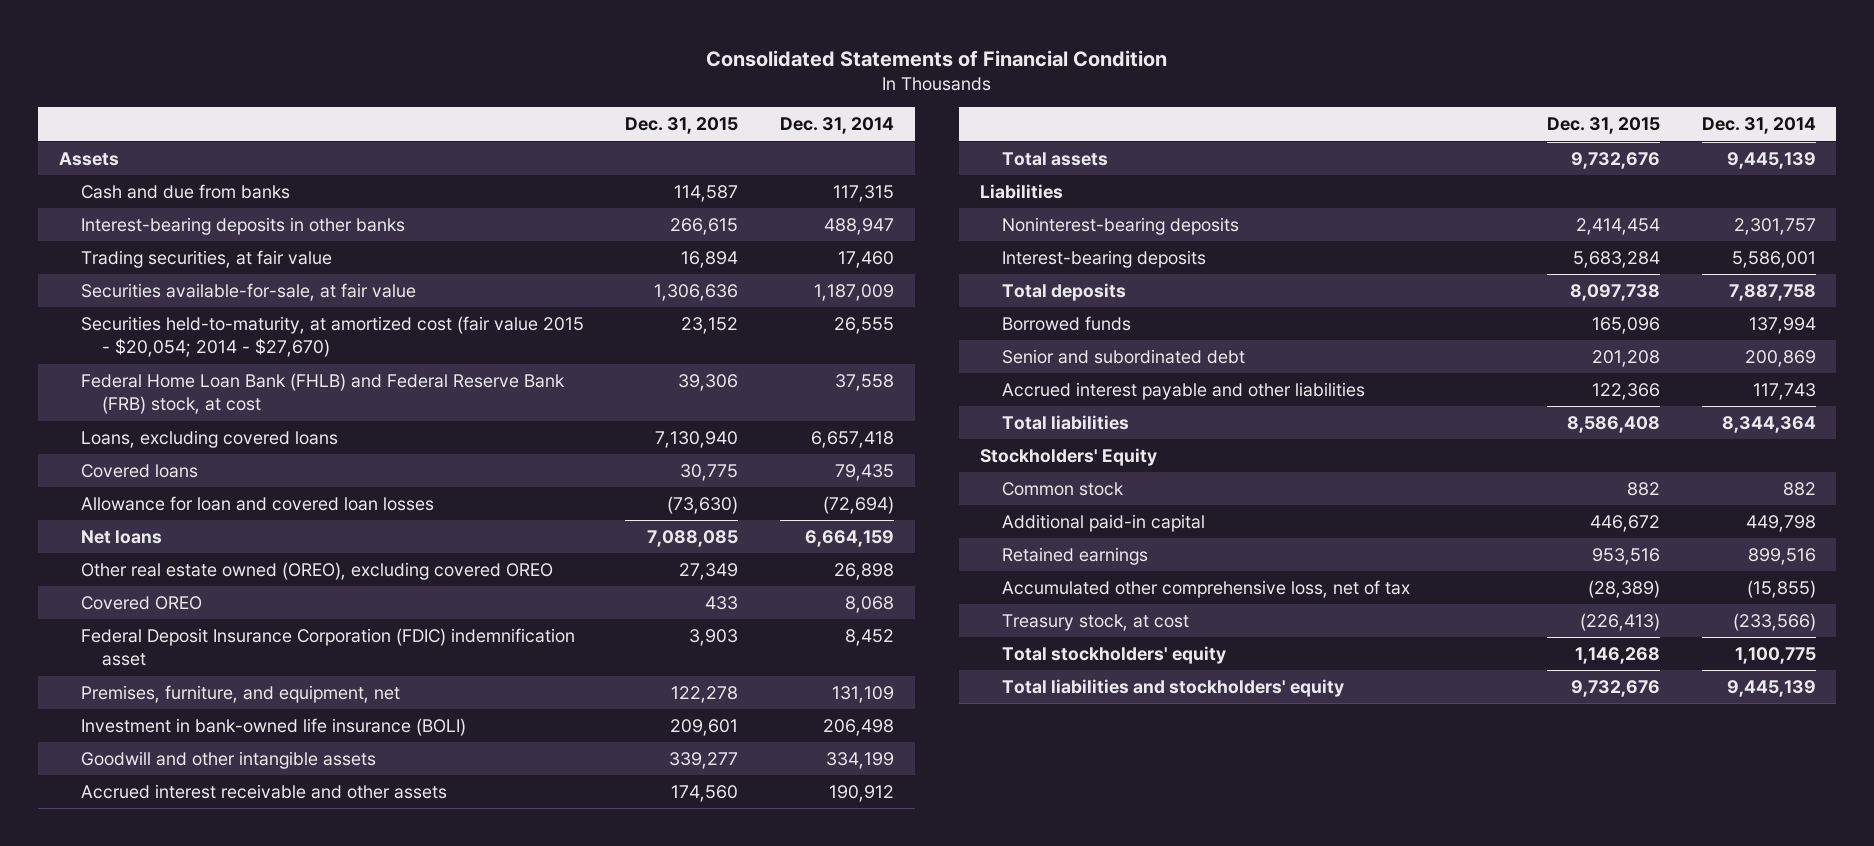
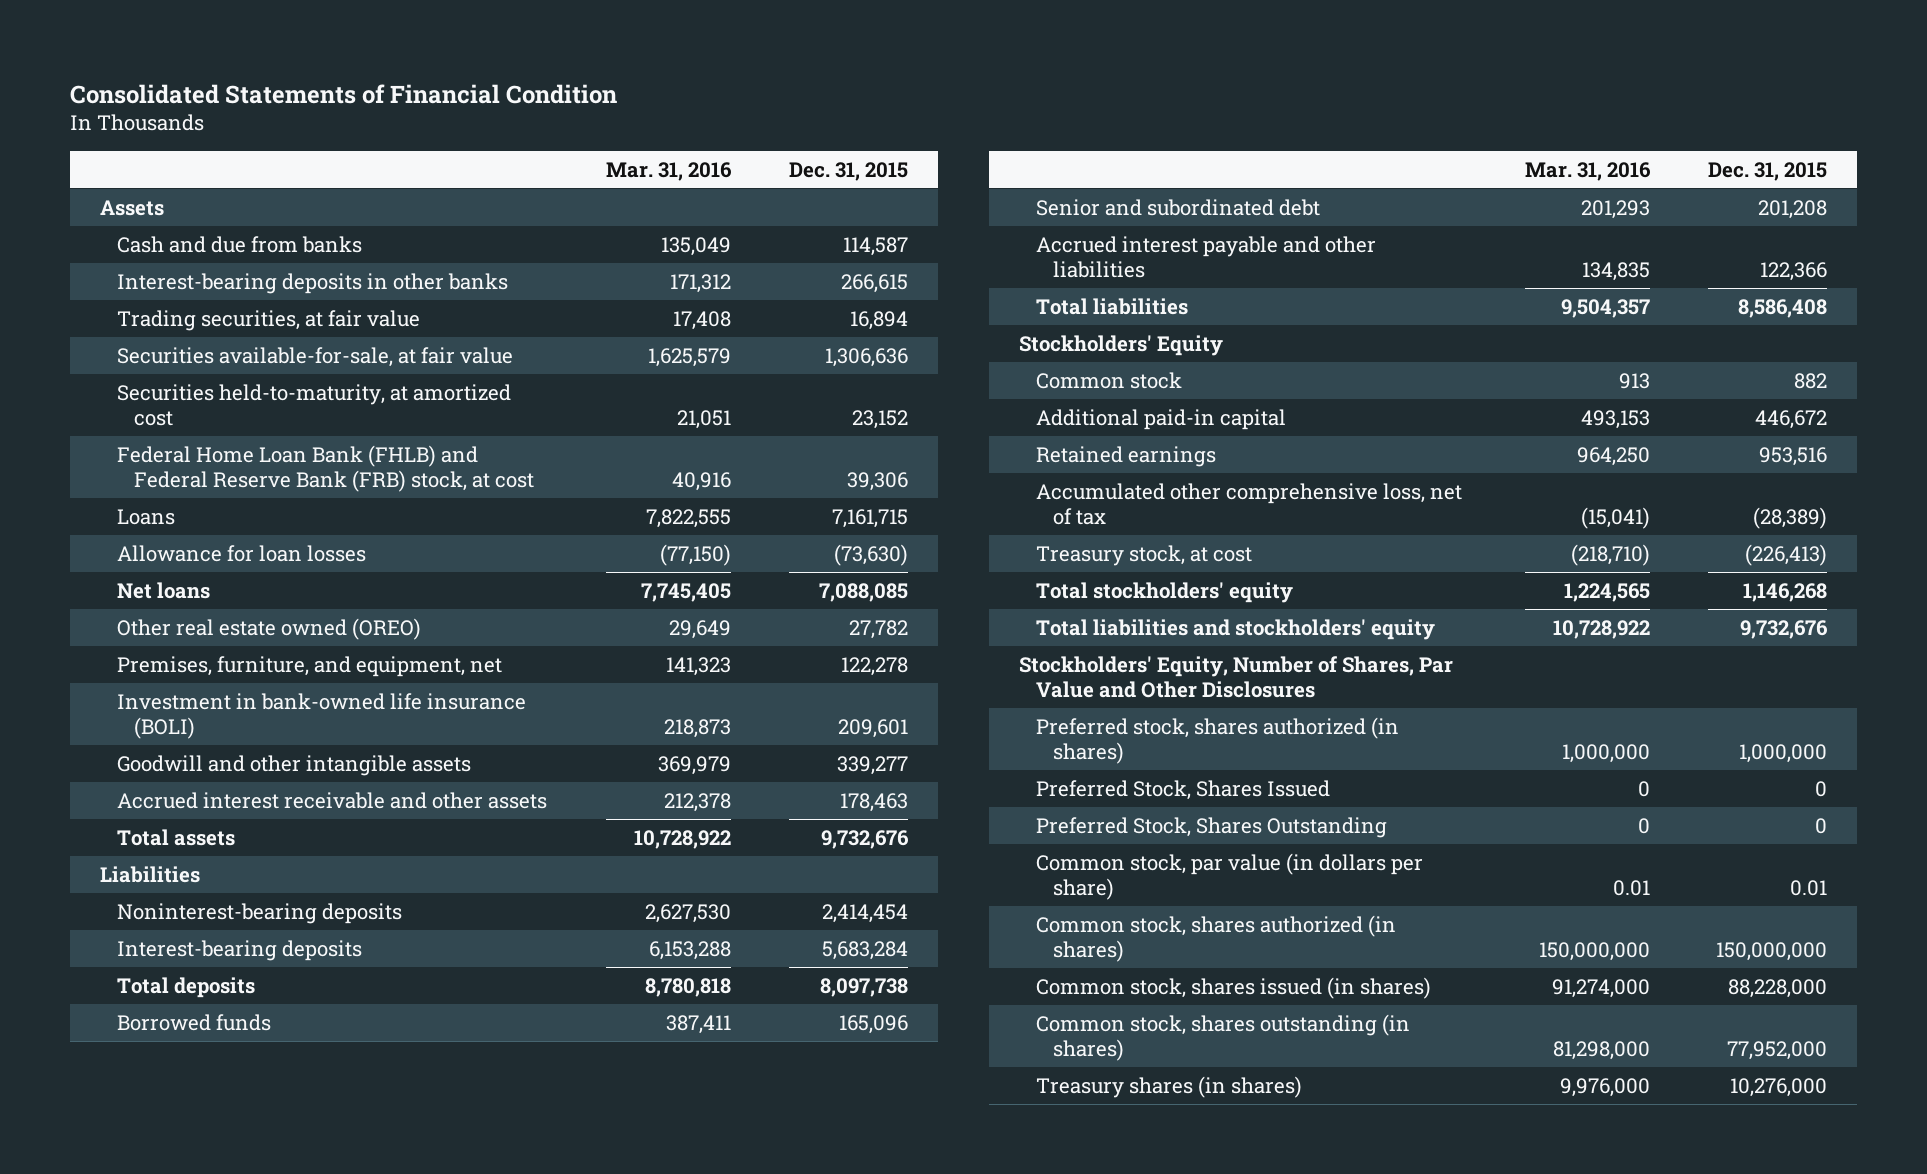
- | Dec. 31, 2015 | Dec. 31, 2014
+ | Mar. 31, 2016 | Dec. 31, 2015
- Securities held-to-maturity, at amortized cost (fair value 2015 - $20,054; 2014 - $27,670) | 23,152 | 26,555
+ Securities held-to-maturity, at amortized cost | 21,051 | 23,152
- Loans, excluding covered loans | 7,130,940 | 6,657,418
- Covered loans | 30,775 | 79,435
- Allowance for loan and covered loan losses | (73,630) | (72,694)
+ Loans | 7,822,555 | 7,161,715
+ Allowance for loan losses | (77,150) | (73,630)
- Other real estate owned (OREO), excluding covered OREO | 27,349 | 26,898
- Covered OREO | 433 | 8,068
- Federal Deposit Insurance Corporation (FDIC) indemnification asset | 3,903 | 8,452
+ Other real estate owned (OREO) | 29,649 | 27,782
- Accrued interest receivable and other assets | 174,560 | 190,912
+ Accrued interest receivable and other assets | 212,378 | 178,463
+ Stockholders' Equity, Number of Shares, Par Value and Other Disclosures
+ Preferred stock, shares authorized (in shares) | 1,000,000 | 1,000,000
+ Preferred Stock, Shares Issued | 0 | 0
+ Preferred Stock, Shares Outstanding | 0 | 0
+ Common stock, par value (in dollars per share) | 0.01 | 0.01
+ Common stock, shares authorized (in shares) | 150,000,000 | 150,000,000
+ Common stock, shares issued (in shares) | 91,274,000 | 88,228,000
+ Common stock, shares outstanding (in shares) | 81,298,000 | 77,952,000
+ Treasury shares (in shares) | 9,976,000 | 10,276,000

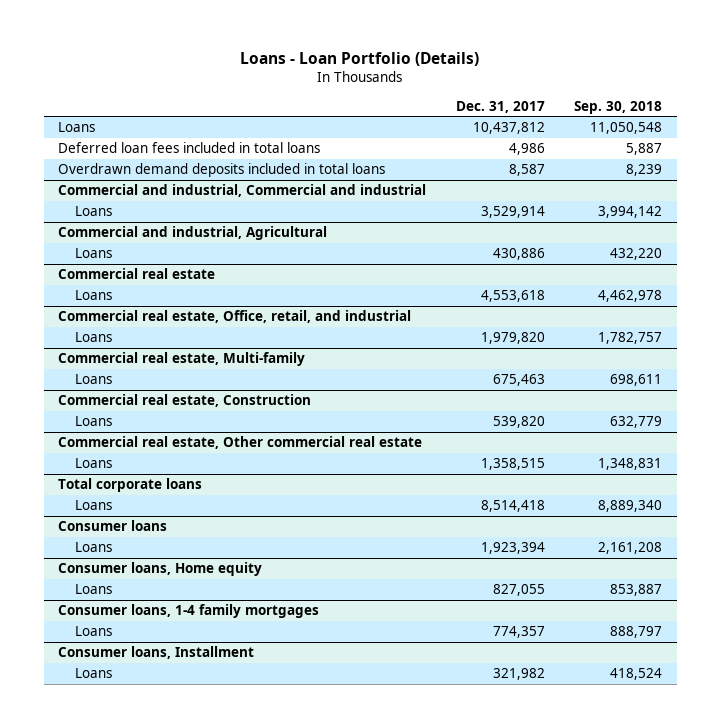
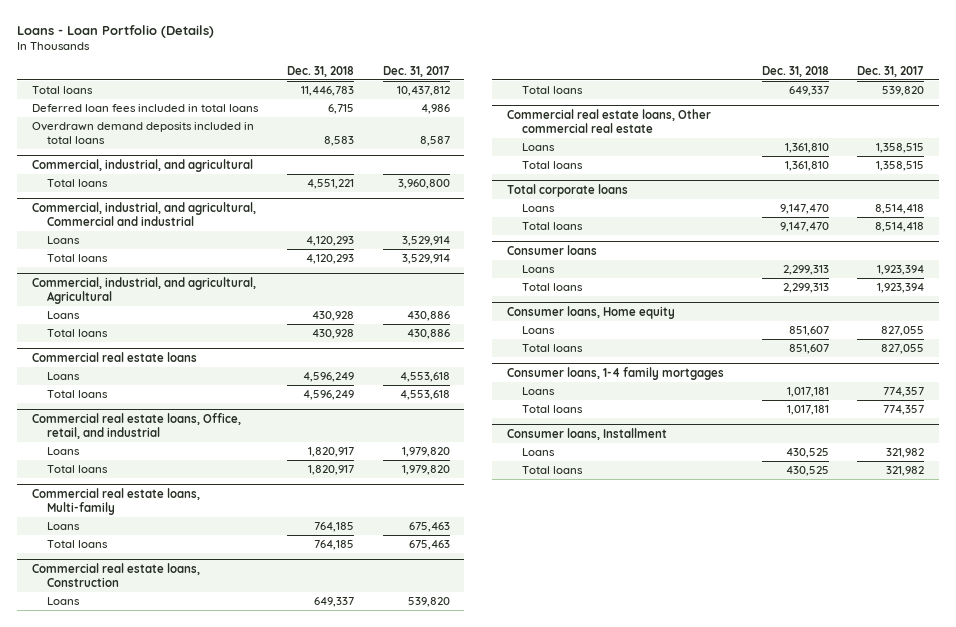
- | Dec. 31, 2017 | Sep. 30, 2018
+ | Dec. 31, 2018 | Dec. 31, 2017
- Loans | 10,437,812 | 11,050,548
+ Total loans | 11,446,783 | 10,437,812
- Commercial and industrial, Commercial and industrial
+ Commercial, industrial, and agricultural
+ Total loans | 4,551,221 | 3,960,800
+ Commercial, industrial, and agricultural, Commercial and industrial
- Commercial and industrial, Agricultural
+ Total loans | 4,120,293 | 3,529,914
+ Commercial, industrial, and agricultural, Agricultural
- Commercial real estate
+ Total loans | 430,928 | 430,886
+ Commercial real estate loans
- Commercial real estate, Office, retail, and industrial
+ Total loans | 4,596,249 | 4,553,618
+ Commercial real estate loans, Office, retail, and industrial
- Commercial real estate, Multi-family
+ Total loans | 1,820,917 | 1,979,820
+ Commercial real estate loans, Multi-family
- Commercial real estate, Construction
+ Total loans | 764,185 | 675,463
+ Commercial real estate loans, Construction
- Commercial real estate, Other commercial real estate
+ Total loans | 649,337 | 539,820
+ Commercial real estate loans, Other commercial real estate
+ Total loans | 1,361,810 | 1,358,515
@ Total corporate loans
+ Total loans | 9,147,470 | 8,514,418
@ Consumer loans
+ Total loans | 2,299,313 | 1,923,394
@ Consumer loans, Home equity
+ Total loans | 851,607 | 827,055
@ Consumer loans, 1-4 family mortgages
+ Total loans | 1,017,181 | 774,357
@ Consumer loans, Installment
+ Total loans | 430,525 | 321,982

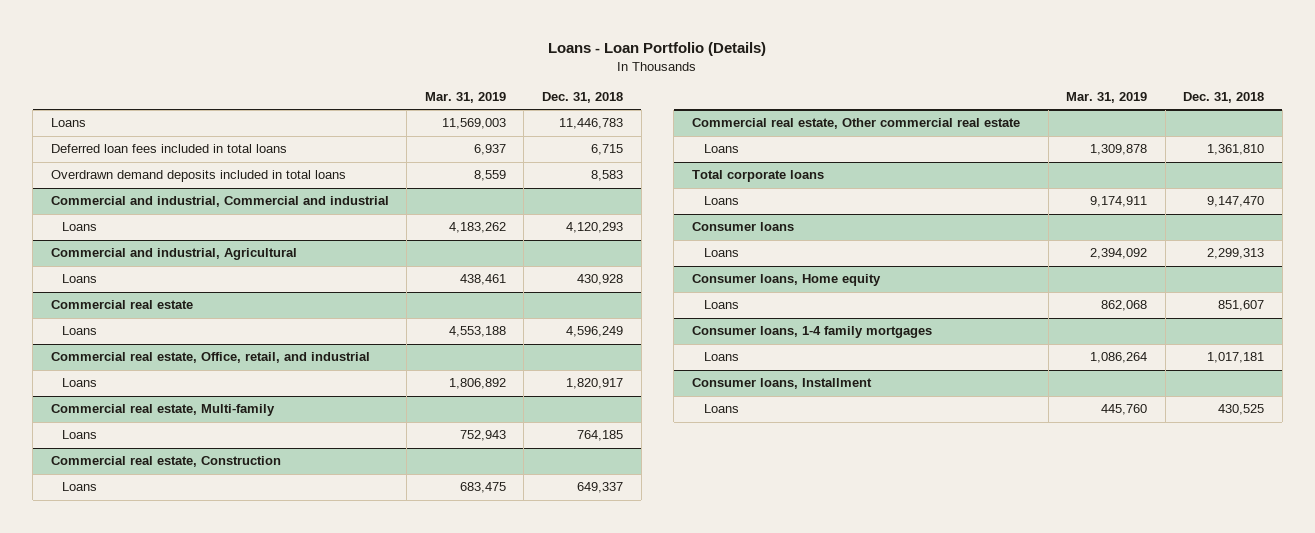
- | Dec. 31, 2018 | Dec. 31, 2017
+ | Mar. 31, 2019 | Dec. 31, 2018
- Total loans | 11,446,783 | 10,437,812
+ Loans | 11,569,003 | 11,446,783
- Commercial, industrial, and agricultural
- Total loans | 4,551,221 | 3,960,800
- Commercial, industrial, and agricultural, Commercial and industrial
+ Commercial and industrial, Commercial and industrial
- Total loans | 4,120,293 | 3,529,914
- Commercial, industrial, and agricultural, Agricultural
+ Commercial and industrial, Agricultural
- Total loans | 430,928 | 430,886
- Commercial real estate loans
+ Commercial real estate
- Total loans | 4,596,249 | 4,553,618
- Commercial real estate loans, Office, retail, and industrial
+ Commercial real estate, Office, retail, and industrial
- Total loans | 1,820,917 | 1,979,820
- Commercial real estate loans, Multi-family
+ Commercial real estate, Multi-family
- Total loans | 764,185 | 675,463
- Commercial real estate loans, Construction
+ Commercial real estate, Construction
- Total loans | 649,337 | 539,820
- Commercial real estate loans, Other commercial real estate
+ Commercial real estate, Other commercial real estate
- Total loans | 1,361,810 | 1,358,515
@ Total corporate loans
- Total loans | 9,147,470 | 8,514,418
@ Consumer loans
- Total loans | 2,299,313 | 1,923,394
@ Consumer loans, Home equity
- Total loans | 851,607 | 827,055
@ Consumer loans, 1-4 family mortgages
- Total loans | 1,017,181 | 774,357
@ Consumer loans, Installment
- Total loans | 430,525 | 321,982

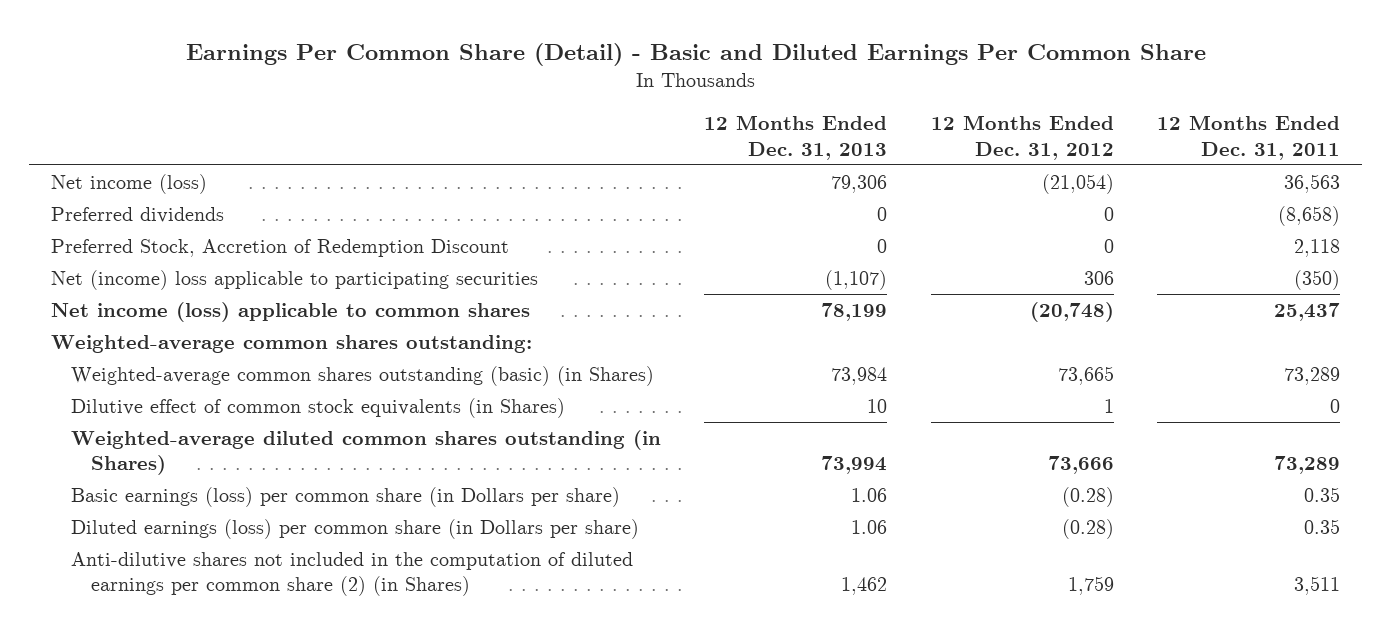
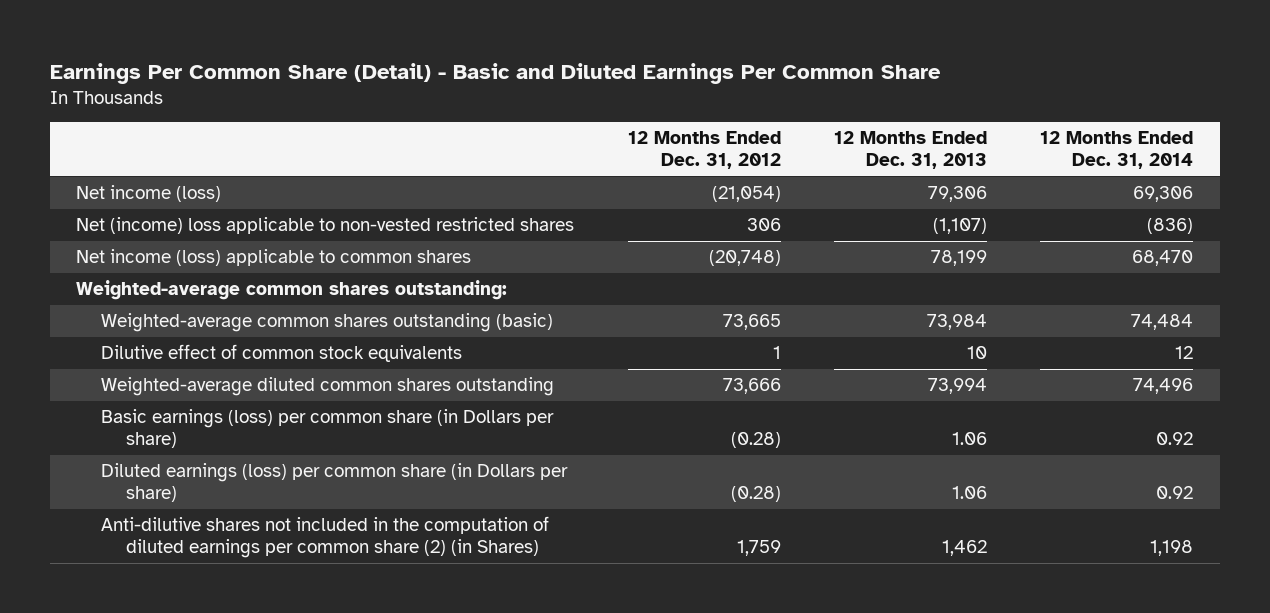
- | 12 Months Ended Dec. 31, 2013 | 12 Months Ended Dec. 31, 2012 | 12 Months Ended Dec. 31, 2011
+ | 12 Months Ended Dec. 31, 2012 | 12 Months Ended Dec. 31, 2013 | 12 Months Ended Dec. 31, 2014
- Preferred dividends | 0 | 0 | (8,658)
- Preferred Stock, Accretion of Redemption Discount | 0 | 0 | 2,118
- Net (income) loss applicable to participating securities | (1,107) | 306 | (350)
+ Net (income) loss applicable to non-vested restricted shares | 306 | (1,107) | (836)
- Weighted-average common shares outstanding (basic) (in Shares) | 73,984 | 73,665 | 73,289
- Dilutive effect of common stock equivalents (in Shares) | 10 | 1 | 0
- Weighted-average diluted common shares outstanding (in Shares) | 73,994 | 73,666 | 73,289
+ Weighted-average common shares outstanding (basic) | 73,665 | 73,984 | 74,484
+ Dilutive effect of common stock equivalents | 1 | 10 | 12
+ Weighted-average diluted common shares outstanding | 73,666 | 73,994 | 74,496

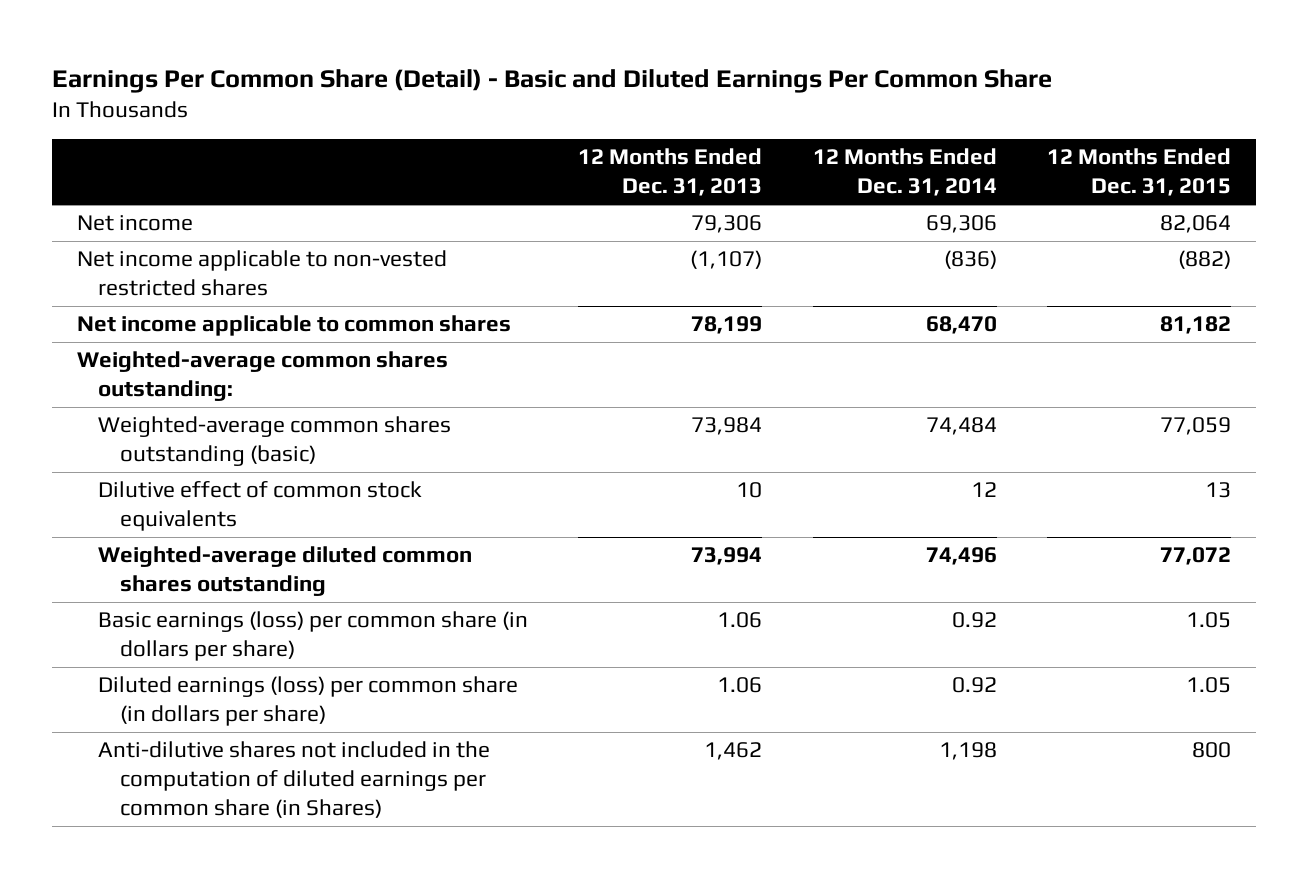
- | 12 Months Ended Dec. 31, 2012 | 12 Months Ended Dec. 31, 2013 | 12 Months Ended Dec. 31, 2014
+ | 12 Months Ended Dec. 31, 2013 | 12 Months Ended Dec. 31, 2014 | 12 Months Ended Dec. 31, 2015
- Net income (loss) | (21,054) | 79,306 | 69,306
- Net (income) loss applicable to non-vested restricted shares | 306 | (1,107) | (836)
- Net income (loss) applicable to common shares | (20,748) | 78,199 | 68,470
+ Net income | 79,306 | 69,306 | 82,064
+ Net income applicable to non-vested restricted shares | (1,107) | (836) | (882)
+ Net income applicable to common shares | 78,199 | 68,470 | 81,182
- Basic earnings (loss) per common share (in Dollars per share) | (0.28) | 1.06 | 0.92
- Diluted earnings (loss) per common share (in Dollars per share) | (0.28) | 1.06 | 0.92
- Anti-dilutive shares not included in the computation of diluted earnings per common share (2) (in Shares) | 1,759 | 1,462 | 1,198
+ Basic earnings (loss) per common share (in dollars per share) | 1.06 | 0.92 | 1.05
+ Diluted earnings (loss) per common share (in dollars per share) | 1.06 | 0.92 | 1.05
+ Anti-dilutive shares not included in the computation of diluted earnings per common share (in Shares) | 1,462 | 1,198 | 800

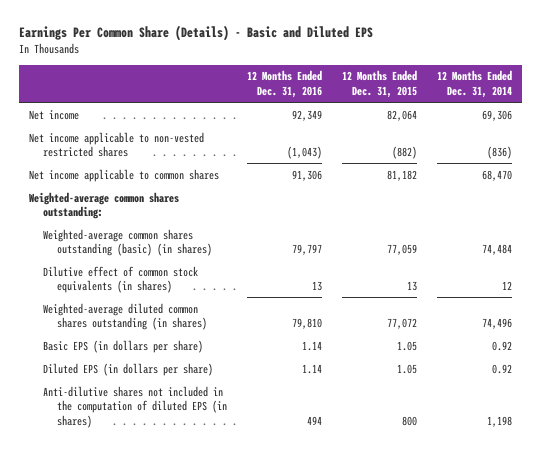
- Earnings Per Common Share (Detail) - Basic and Diluted Earnings Per Common Share
+ Earnings Per Common Share (Details) - Basic and Diluted EPS
- | 12 Months Ended Dec. 31, 2013 | 12 Months Ended Dec. 31, 2014 | 12 Months Ended Dec. 31, 2015
+ | 12 Months Ended Dec. 31, 2016 | 12 Months Ended Dec. 31, 2015 | 12 Months Ended Dec. 31, 2014
- Weighted-average common shares outstanding (basic) | 73,984 | 74,484 | 77,059
- Dilutive effect of common stock equivalents | 10 | 12 | 13
- Weighted-average diluted common shares outstanding | 73,994 | 74,496 | 77,072
- Basic earnings (loss) per common share (in dollars per share) | 1.06 | 0.92 | 1.05
- Diluted earnings (loss) per common share (in dollars per share) | 1.06 | 0.92 | 1.05
- Anti-dilutive shares not included in the computation of diluted earnings per common share (in Shares) | 1,462 | 1,198 | 800
+ Weighted-average common shares outstanding (basic) (in shares) | 79,797 | 77,059 | 74,484
+ Dilutive effect of common stock equivalents (in shares) | 13 | 13 | 12
+ Weighted-average diluted common shares outstanding (in shares) | 79,810 | 77,072 | 74,496
+ Basic EPS (in dollars per share) | 1.14 | 1.05 | 0.92
+ Diluted EPS (in dollars per share) | 1.14 | 1.05 | 0.92
+ Anti-dilutive shares not included in the computation of diluted EPS (in shares) | 494 | 800 | 1,198

